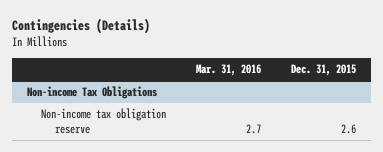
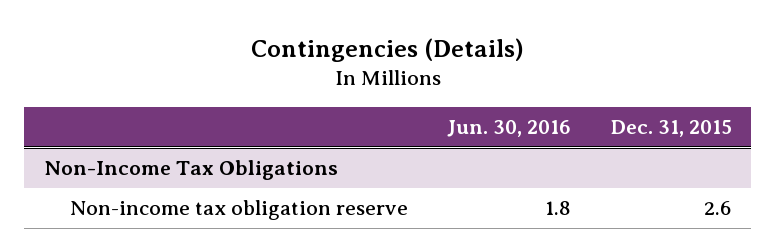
- | Mar. 31, 2016 | Dec. 31, 2015
+ | Jun. 30, 2016 | Dec. 31, 2015
- Non-income Tax Obligations
+ Non-Income Tax Obligations

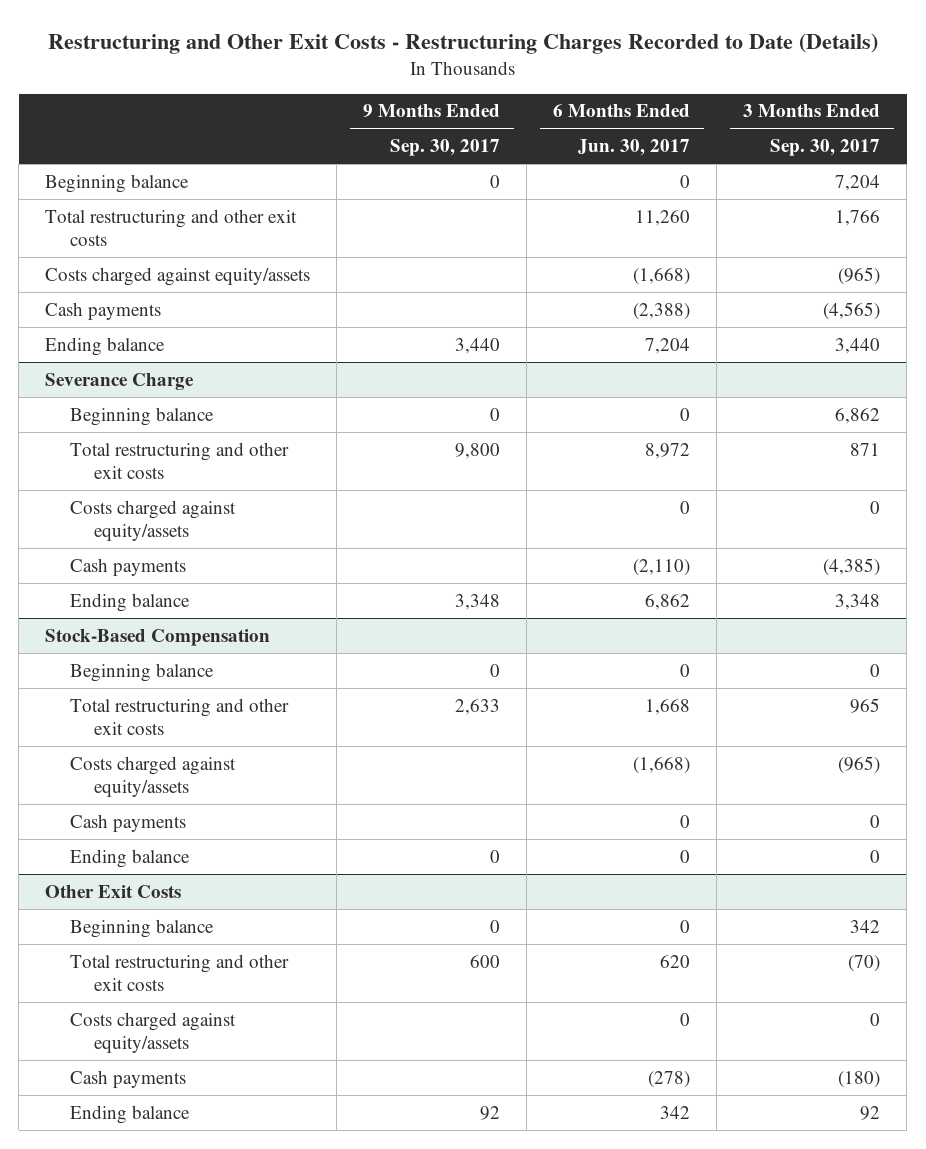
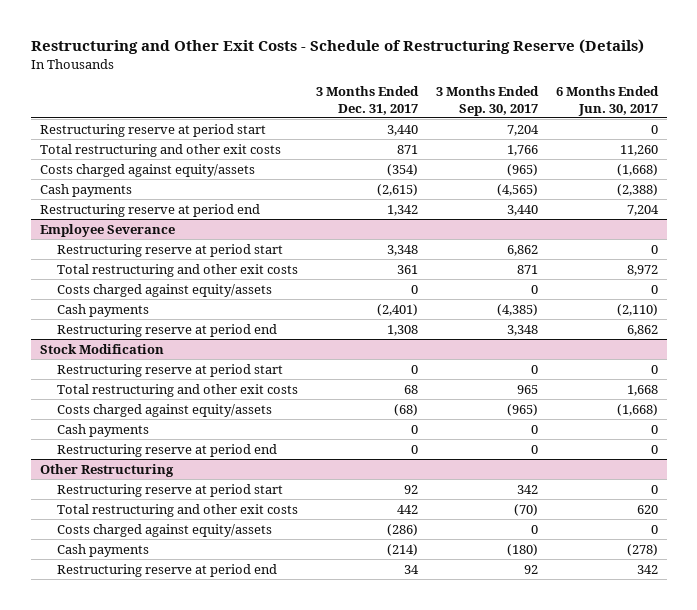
- Restructuring and Other Exit Costs - Restructuring Charges Recorded to Date (Details)
+ Restructuring and Other Exit Costs - Schedule of Restructuring Reserve (Details)
- | 9 Months Ended Sep. 30, 2017 | 6 Months Ended Jun. 30, 2017 | 3 Months Ended Sep. 30, 2017
+ | 3 Months Ended Dec. 31, 2017 | 3 Months Ended Sep. 30, 2017 | 6 Months Ended Jun. 30, 2017
- Beginning balance | 0 | 0 | 7,204
+ Restructuring reserve at period start | 3,440 | 7,204 | 0
- Ending balance | 3,440 | 7,204 | 3,440
- Severance Charge
- Beginning balance | 0 | 0 | 6,862
+ Restructuring reserve at period end | 1,342 | 3,440 | 7,204
+ Employee Severance
+ Restructuring reserve at period start | 3,348 | 6,862 | 0
- Ending balance | 3,348 | 6,862 | 3,348
- Stock-Based Compensation
- Beginning balance | 0 | 0 | 0
+ Restructuring reserve at period end | 1,308 | 3,348 | 6,862
+ Stock Modification
+ Restructuring reserve at period start | 0 | 0 | 0
- Ending balance | 0 | 0 | 0
- Other Exit Costs
- Beginning balance | 0 | 0 | 342
+ Restructuring reserve at period end | 0 | 0 | 0
+ Other Restructuring
+ Restructuring reserve at period start | 92 | 342 | 0
- Ending balance | 92 | 342 | 92
+ Restructuring reserve at period end | 34 | 92 | 342

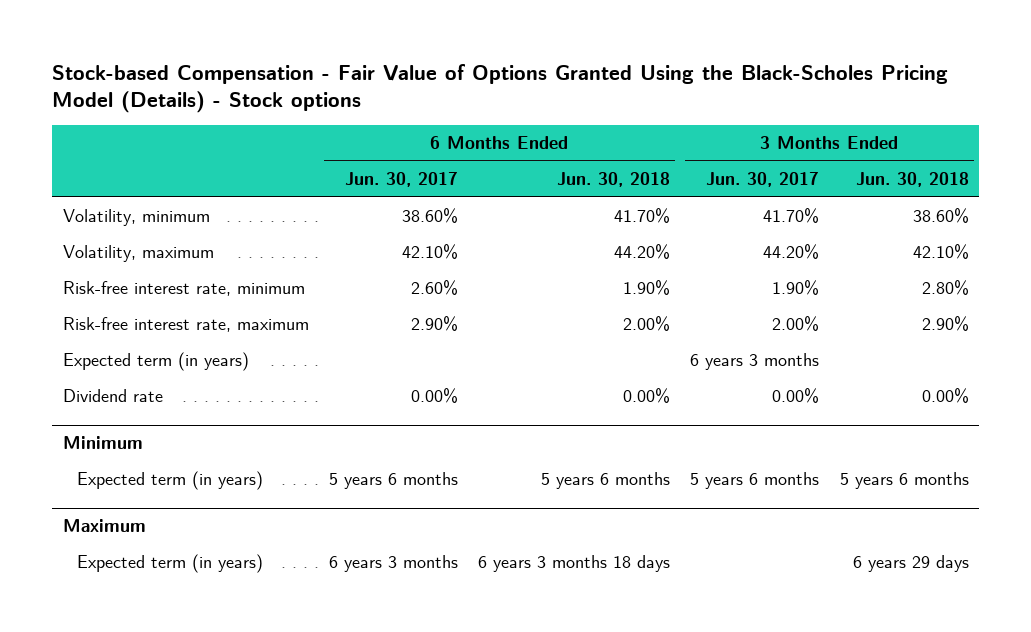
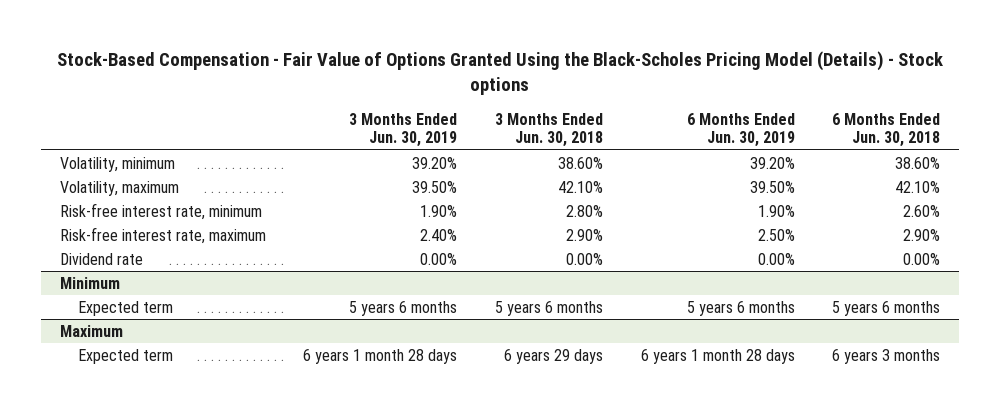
- Stock-based Compensation - Fair Value of Options Granted Using the Black-Scholes Pricing Model (Details) - Stock options
+ Stock-Based Compensation - Fair Value of Options Granted Using the Black-Scholes Pricing Model (Details) - Stock options
- | 6 Months Ended Jun. 30, 2017 | 6 Months Ended Jun. 30, 2018 | 3 Months Ended Jun. 30, 2017 | 3 Months Ended Jun. 30, 2018
+ | 3 Months Ended Jun. 30, 2019 | 3 Months Ended Jun. 30, 2018 | 6 Months Ended Jun. 30, 2019 | 6 Months Ended Jun. 30, 2018
- Volatility, minimum | 38.60% | 41.70% | 41.70% | 38.60%
- Volatility, maximum | 42.10% | 44.20% | 44.20% | 42.10%
- Risk-free interest rate, minimum | 2.60% | 1.90% | 1.90% | 2.80%
- Risk-free interest rate, maximum | 2.90% | 2.00% | 2.00% | 2.90%
- Expected term (in years) | | | 6 years 3 months |
+ Volatility, minimum | 39.20% | 38.60% | 39.20% | 38.60%
+ Volatility, maximum | 39.50% | 42.10% | 39.50% | 42.10%
+ Risk-free interest rate, minimum | 1.90% | 2.80% | 1.90% | 2.60%
+ Risk-free interest rate, maximum | 2.40% | 2.90% | 2.50% | 2.90%
@ Minimum
- Expected term (in years) | 5 years 6 months | 5 years 6 months | 5 years 6 months | 5 years 6 months
+ Expected term | 5 years 6 months | 5 years 6 months | 5 years 6 months | 5 years 6 months
@ Maximum
- Expected term (in years) | 6 years 3 months | 6 years 3 months 18 days | | 6 years 29 days
+ Expected term | 6 years 1 month 28 days | 6 years 29 days | 6 years 1 month 28 days | 6 years 3 months

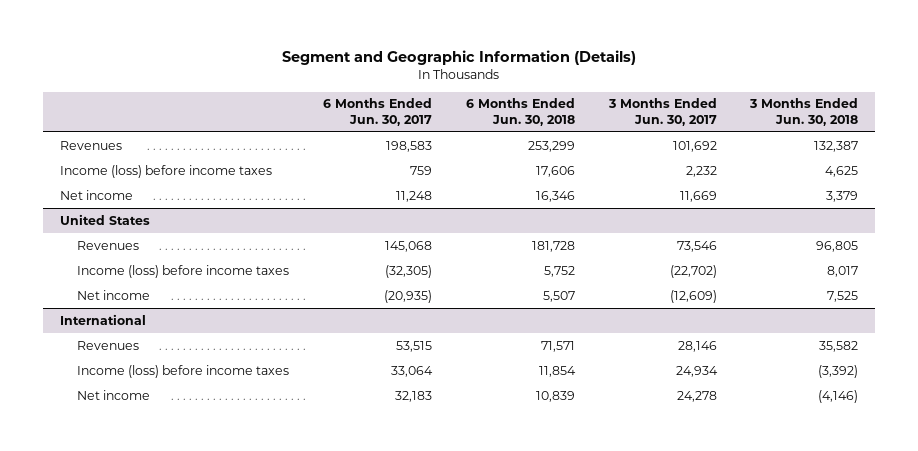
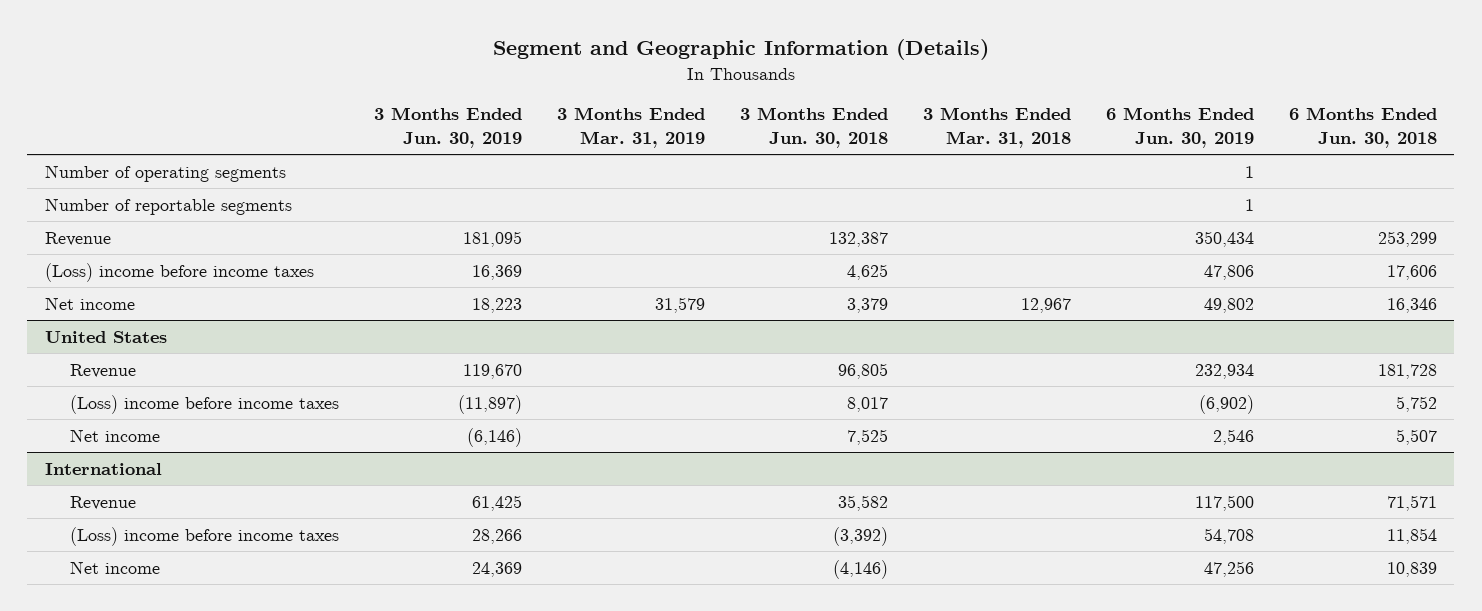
- | 6 Months Ended Jun. 30, 2017 | 6 Months Ended Jun. 30, 2018 | 3 Months Ended Jun. 30, 2017 | 3 Months Ended Jun. 30, 2018
+ | 3 Months Ended Jun. 30, 2019 | 3 Months Ended Mar. 31, 2019 | 3 Months Ended Jun. 30, 2018 | 3 Months Ended Mar. 31, 2018 | 6 Months Ended Jun. 30, 2019 | 6 Months Ended Jun. 30, 2018
- Revenues | 198,583 | 253,299 | 101,692 | 132,387
- Income (loss) before income taxes | 759 | 17,606 | 2,232 | 4,625
+ Number of operating segments | | | | | 1 |
+ Number of reportable segments | | | | | 1 |
+ Revenue | 181,095 | | 132,387 | | 350,434 | 253,299
+ (Loss) income before income taxes | 16,369 | | 4,625 | | 47,806 | 17,606
@ United States
- Revenues | 145,068 | 181,728 | 73,546 | 96,805
- Income (loss) before income taxes | (32,305) | 5,752 | (22,702) | 8,017
+ Revenue | 119,670 | | 96,805 | | 232,934 | 181,728
+ (Loss) income before income taxes | (11,897) | | 8,017 | | (6,902) | 5,752
@ International
- Revenues | 53,515 | 71,571 | 28,146 | 35,582
- Income (loss) before income taxes | 33,064 | 11,854 | 24,934 | (3,392)
+ Revenue | 61,425 | | 35,582 | | 117,500 | 71,571
+ (Loss) income before income taxes | 28,266 | | (3,392) | | 54,708 | 11,854

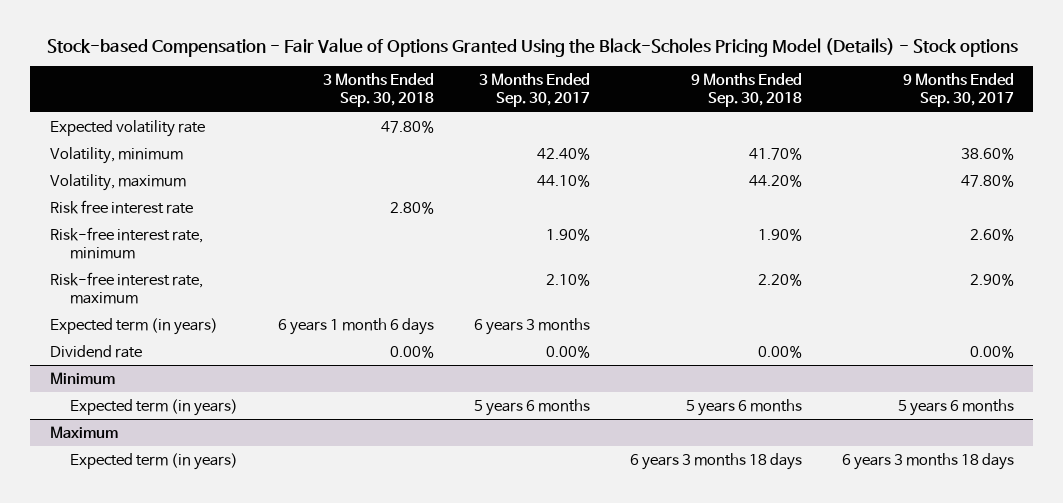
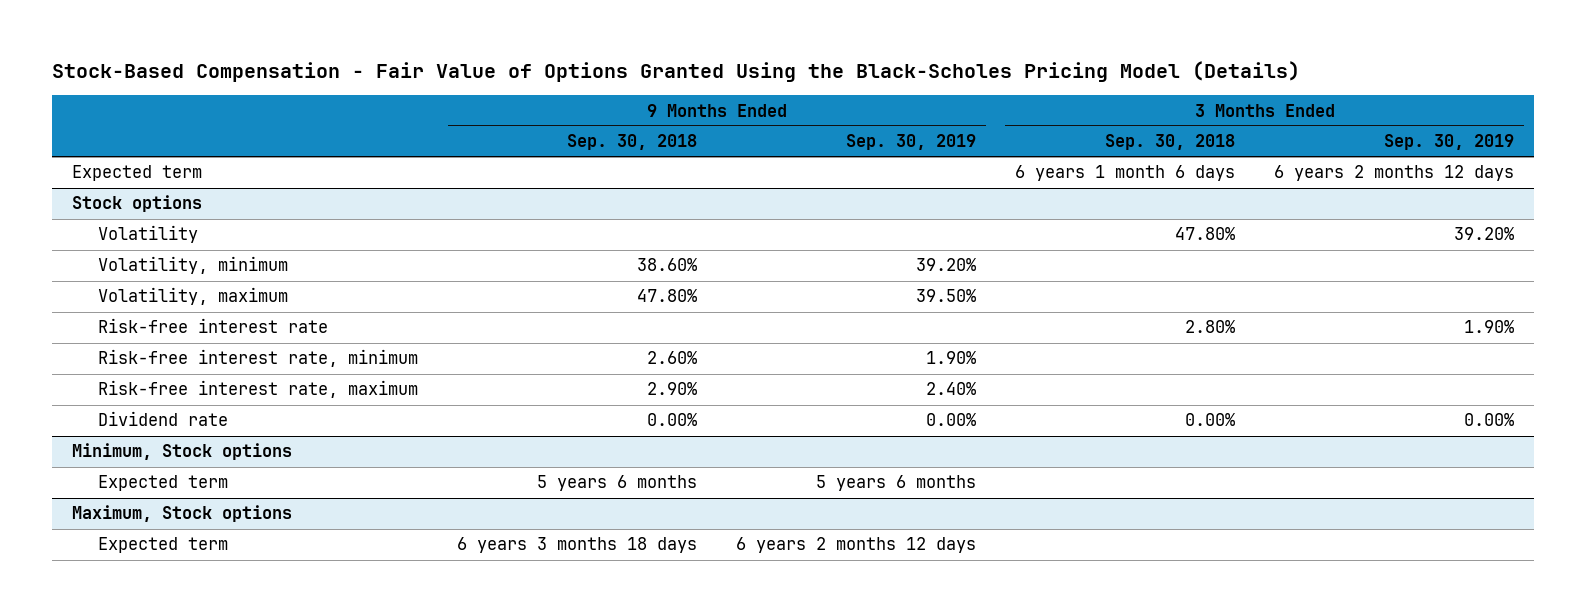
- Stock-based Compensation - Fair Value of Options Granted Using the Black-Scholes Pricing Model (Details) - Stock options
+ Stock-Based Compensation - Fair Value of Options Granted Using the Black-Scholes Pricing Model (Details)
- | 3 Months Ended Sep. 30, 2018 | 3 Months Ended Sep. 30, 2017 | 9 Months Ended Sep. 30, 2018 | 9 Months Ended Sep. 30, 2017
+ | 9 Months Ended Sep. 30, 2018 | 9 Months Ended Sep. 30, 2019 | 3 Months Ended Sep. 30, 2018 | 3 Months Ended Sep. 30, 2019
- Expected volatility rate | 47.80% | | |
- Volatility, minimum | | 42.40% | 41.70% | 38.60%
- Volatility, maximum | | 44.10% | 44.20% | 47.80%
- Risk free interest rate | 2.80% | | |
- Risk-free interest rate, minimum | | 1.90% | 1.90% | 2.60%
- Risk-free interest rate, maximum | | 2.10% | 2.20% | 2.90%
- Expected term (in years) | 6 years 1 month 6 days | 6 years 3 months | |
+ Expected term | | | 6 years 1 month 6 days | 6 years 2 months 12 days
+ Stock options
+ Volatility | | | 47.80% | 39.20%
+ Volatility, minimum | 38.60% | 39.20% | |
+ Volatility, maximum | 47.80% | 39.50% | |
+ Risk-free interest rate | | | 2.80% | 1.90%
+ Risk-free interest rate, minimum | 2.60% | 1.90% | |
+ Risk-free interest rate, maximum | 2.90% | 2.40% | |
- Minimum
- Expected term (in years) | | 5 years 6 months | 5 years 6 months | 5 years 6 months
- Maximum
- Expected term (in years) | | | 6 years 3 months 18 days | 6 years 3 months 18 days
+ Minimum, Stock options
+ Expected term | 5 years 6 months | 5 years 6 months | |
+ Maximum, Stock options
+ Expected term | 6 years 3 months 18 days | 6 years 2 months 12 days | |

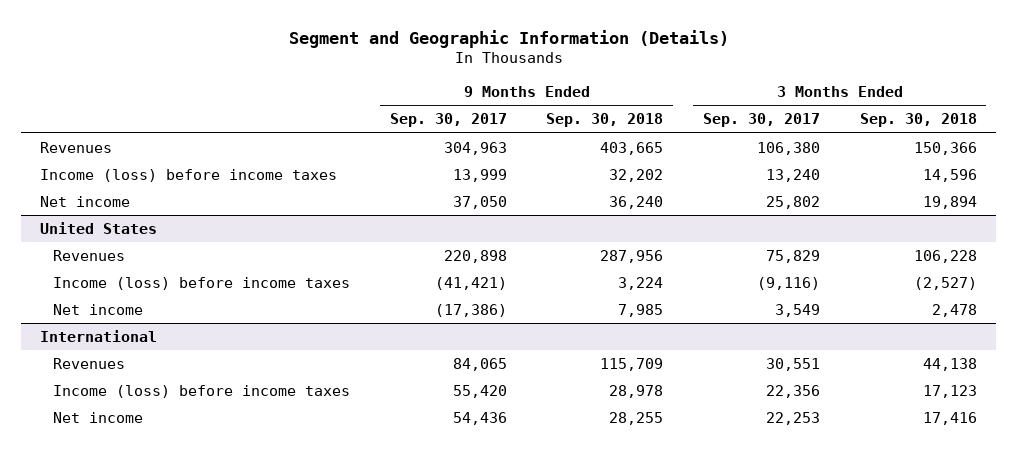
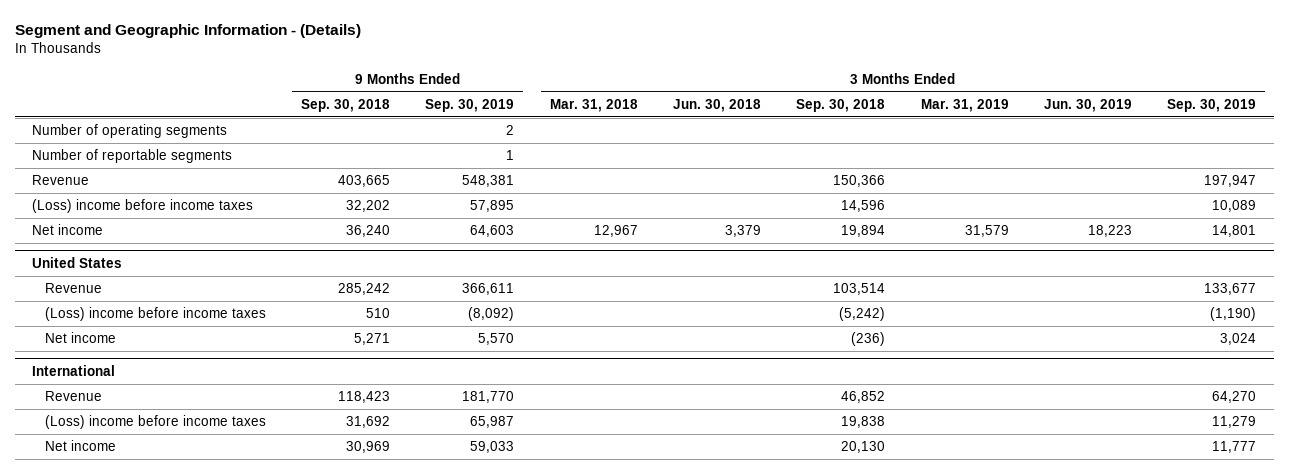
- Segment and Geographic Information (Details)
+ Segment and Geographic Information - (Details)
- | 9 Months Ended Sep. 30, 2017 | 9 Months Ended Sep. 30, 2018 | 3 Months Ended Sep. 30, 2017 | 3 Months Ended Sep. 30, 2018
+ | 9 Months Ended Sep. 30, 2018 | 9 Months Ended Sep. 30, 2019 | 3 Months Ended Mar. 31, 2018 | 3 Months Ended Jun. 30, 2018 | 3 Months Ended Sep. 30, 2018 | 3 Months Ended Mar. 31, 2019 | 3 Months Ended Jun. 30, 2019 | 3 Months Ended Sep. 30, 2019
- Revenues | 304,963 | 403,665 | 106,380 | 150,366
- Income (loss) before income taxes | 13,999 | 32,202 | 13,240 | 14,596
+ Number of operating segments | | 2 | | | | | |
+ Number of reportable segments | | 1 | | | | | |
+ Revenue | 403,665 | 548,381 | | | 150,366 | | | 197,947
+ (Loss) income before income taxes | 32,202 | 57,895 | | | 14,596 | | | 10,089
@ United States
- Revenues | 220,898 | 287,956 | 75,829 | 106,228
- Income (loss) before income taxes | (41,421) | 3,224 | (9,116) | (2,527)
- Net income | (17,386) | 7,985 | 3,549 | 2,478
+ Revenue | 285,242 | 366,611 | | | 103,514 | | | 133,677
+ (Loss) income before income taxes | 510 | (8,092) | | | (5,242) | | | (1,190)
+ Net income | 5,271 | 5,570 | | | (236) | | | 3,024
@ International
- Revenues | 84,065 | 115,709 | 30,551 | 44,138
- Income (loss) before income taxes | 55,420 | 28,978 | 22,356 | 17,123
- Net income | 54,436 | 28,255 | 22,253 | 17,416
+ Revenue | 118,423 | 181,770 | | | 46,852 | | | 64,270
+ (Loss) income before income taxes | 31,692 | 65,987 | | | 19,838 | | | 11,279
+ Net income | 30,969 | 59,033 | | | 20,130 | | | 11,777

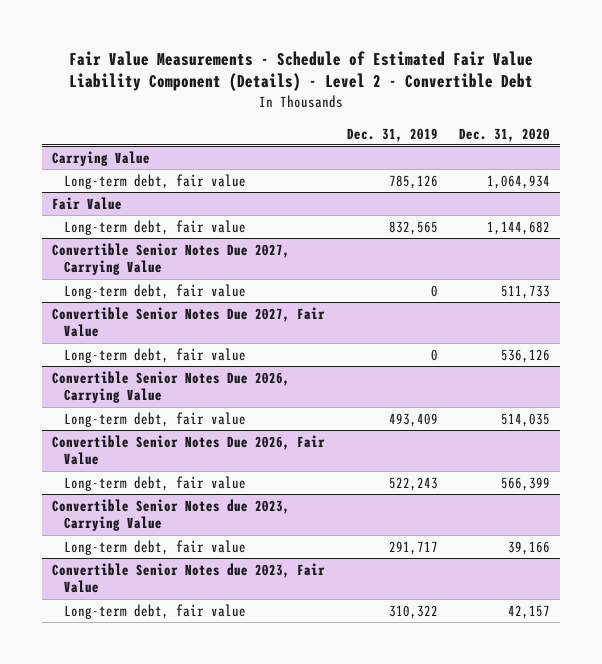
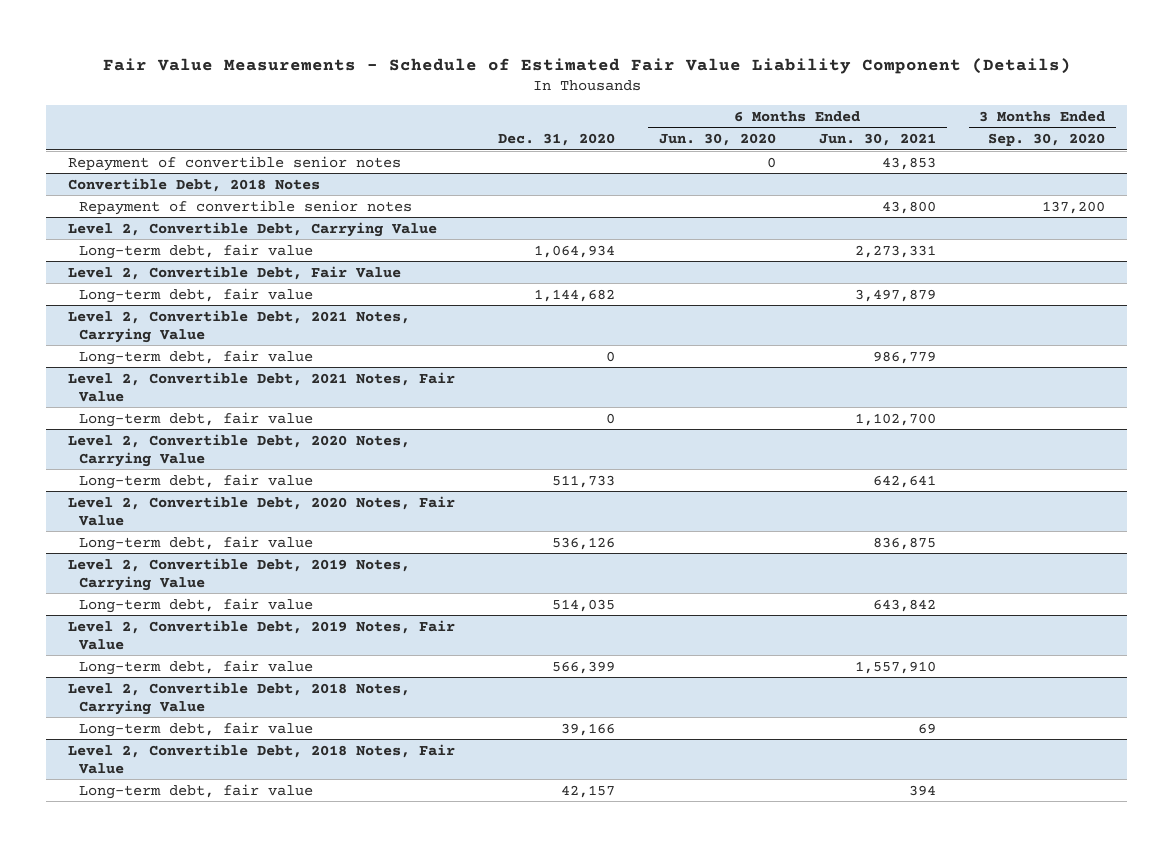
- Fair Value Measurements - Schedule of Estimated Fair Value Liability Component (Details) - Level 2 - Convertible Debt
+ Fair Value Measurements - Schedule of Estimated Fair Value Liability Component (Details)
- | Dec. 31, 2019 | Dec. 31, 2020
+ | Dec. 31, 2020 | 6 Months Ended Jun. 30, 2020 | 6 Months Ended Jun. 30, 2021 | 3 Months Ended Sep. 30, 2020
- Carrying Value
+ Repayment of convertible senior notes | | 0 | 43,853 |
+ Convertible Debt, 2018 Notes
+ Repayment of convertible senior notes | | | 43,800 | 137,200
+ Level 2, Convertible Debt, Carrying Value
- Fair Value
+ Level 2, Convertible Debt, Fair Value
- Convertible Senior Notes Due 2027, Carrying Value
+ Level 2, Convertible Debt, 2021 Notes, Carrying Value
+ Long-term debt, fair value | 0 | | 986,779 |
+ Level 2, Convertible Debt, 2021 Notes, Fair Value
+ Long-term debt, fair value | 0 | | 1,102,700 |
+ Level 2, Convertible Debt, 2020 Notes, Carrying Value
- Convertible Senior Notes Due 2027, Fair Value
+ Level 2, Convertible Debt, 2020 Notes, Fair Value
- Convertible Senior Notes Due 2026, Carrying Value
+ Level 2, Convertible Debt, 2019 Notes, Carrying Value
- Convertible Senior Notes Due 2026, Fair Value
+ Level 2, Convertible Debt, 2019 Notes, Fair Value
- Convertible Senior Notes due 2023, Carrying Value
+ Level 2, Convertible Debt, 2018 Notes, Carrying Value
- Convertible Senior Notes due 2023, Fair Value
+ Level 2, Convertible Debt, 2018 Notes, Fair Value

